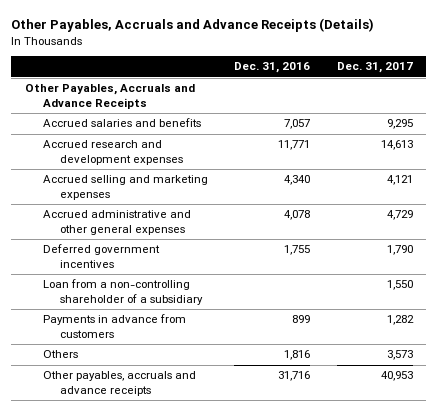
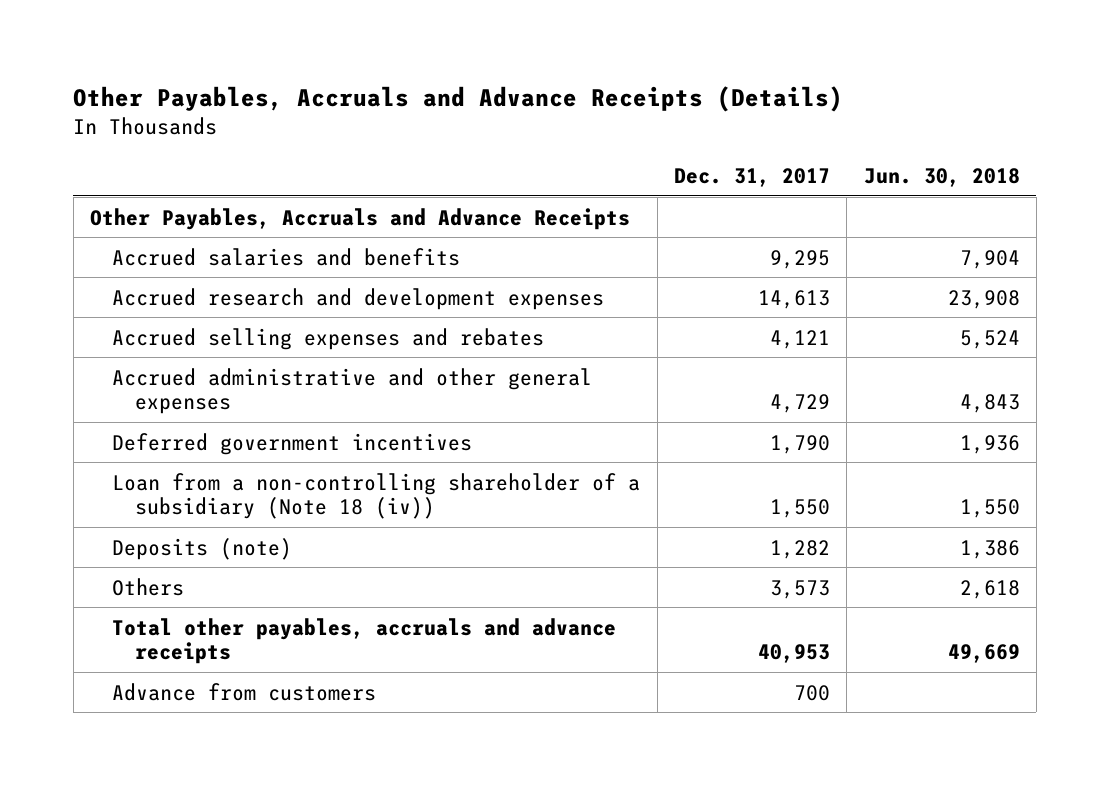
- | Dec. 31, 2016 | Dec. 31, 2017
+ | Dec. 31, 2017 | Jun. 30, 2018
- Accrued selling and marketing expenses | 4,340 | 4,121
+ Accrued selling expenses and rebates | 4,121 | 5,524
- Loan from a non-controlling shareholder of a subsidiary | | 1,550
- Payments in advance from customers | 899 | 1,282
+ Loan from a non-controlling shareholder of a subsidiary (Note 18 (iv)) | 1,550 | 1,550
+ Deposits (note) | 1,282 | 1,386
- Other payables, accruals and advance receipts | 31,716 | 40,953
+ Total other payables, accruals and advance receipts | 40,953 | 49,669
+ Advance from customers | 700 |

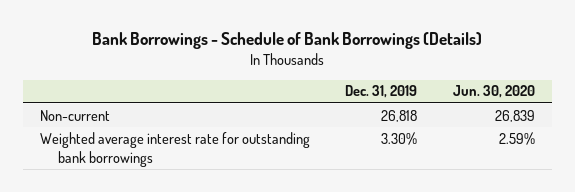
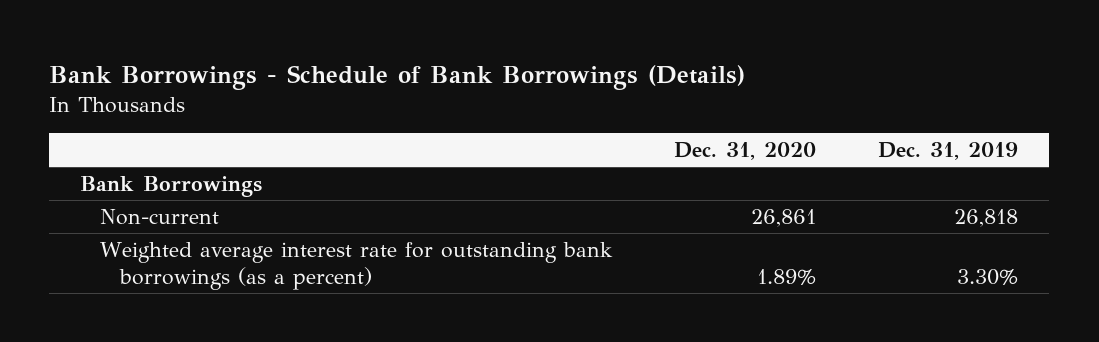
- | Dec. 31, 2019 | Jun. 30, 2020
+ | Dec. 31, 2020 | Dec. 31, 2019
+ Bank Borrowings
- Weighted average interest rate for outstanding bank borrowings | 3.30% | 2.59%
+ Weighted average interest rate for outstanding bank borrowings (as a percent) | 1.89% | 3.30%

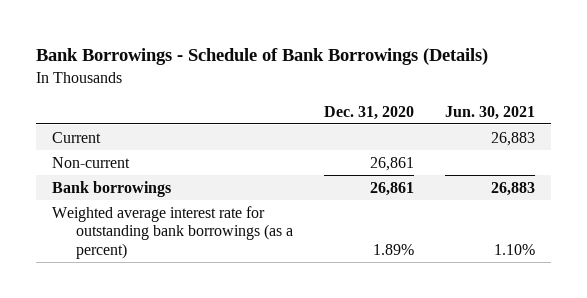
- | Dec. 31, 2020 | Dec. 31, 2019
+ | Dec. 31, 2020 | Jun. 30, 2021
- Bank Borrowings
+ Current | | 26,883
+ Bank borrowings | 26,861 | 26,883

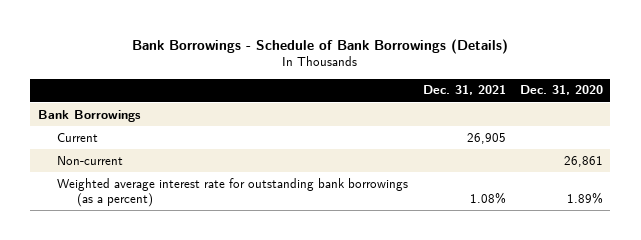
- | Dec. 31, 2020 | Jun. 30, 2021
+ | Dec. 31, 2021 | Dec. 31, 2020
+ Bank Borrowings
- Bank borrowings | 26,861 | 26,883

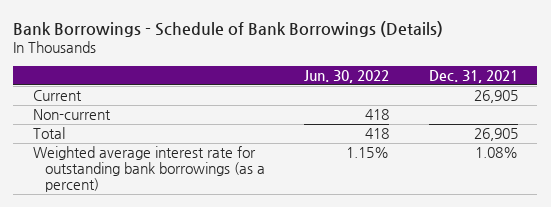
- | Dec. 31, 2021 | Dec. 31, 2020
+ | Jun. 30, 2022 | Dec. 31, 2021
- Bank Borrowings
+ Total | 418 | 26,905

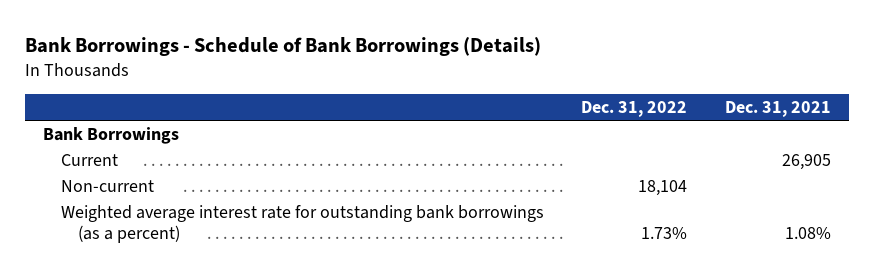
- | Jun. 30, 2022 | Dec. 31, 2021
+ | Dec. 31, 2022 | Dec. 31, 2021
+ Bank Borrowings
- Total | 418 | 26,905

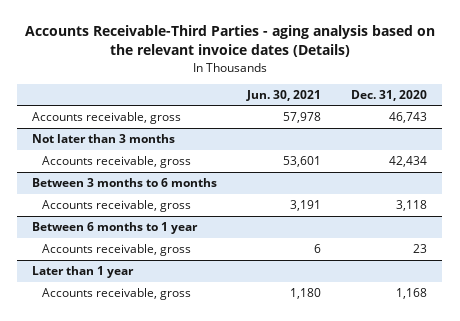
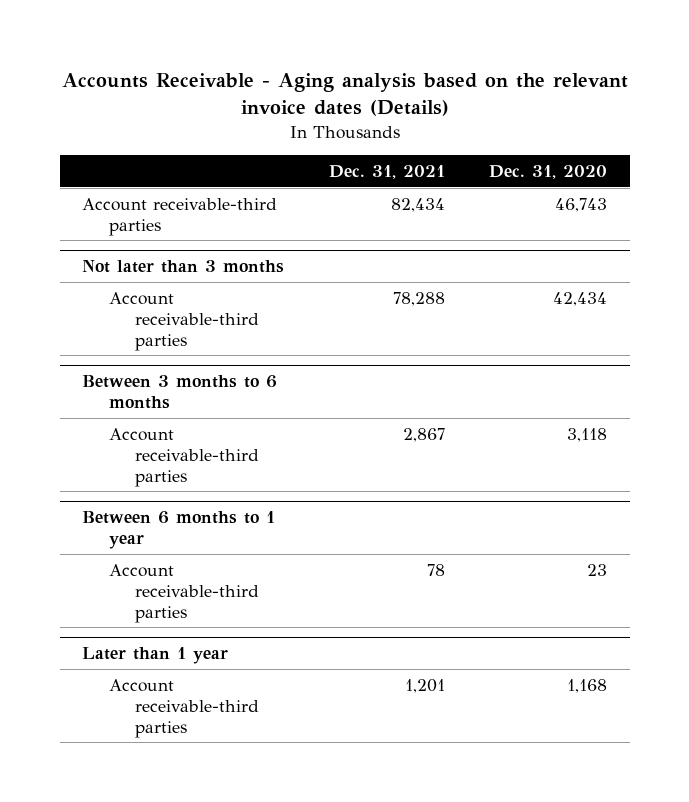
- Accounts Receivable-Third Parties - aging analysis based on the relevant invoice dates (Details)
+ Accounts Receivable - Aging analysis based on the relevant invoice dates (Details)
- | Jun. 30, 2021 | Dec. 31, 2020
+ | Dec. 31, 2021 | Dec. 31, 2020
- Accounts receivable, gross | 57,978 | 46,743
+ Account receivable-third parties | 82,434 | 46,743
@ Not later than 3 months
- Accounts receivable, gross | 53,601 | 42,434
+ Account receivable-third parties | 78,288 | 42,434
@ Between 3 months to 6 months
- Accounts receivable, gross | 3,191 | 3,118
+ Account receivable-third parties | 2,867 | 3,118
@ Between 6 months to 1 year
- Accounts receivable, gross | 6 | 23
+ Account receivable-third parties | 78 | 23
@ Later than 1 year
- Accounts receivable, gross | 1,180 | 1,168
+ Account receivable-third parties | 1,201 | 1,168

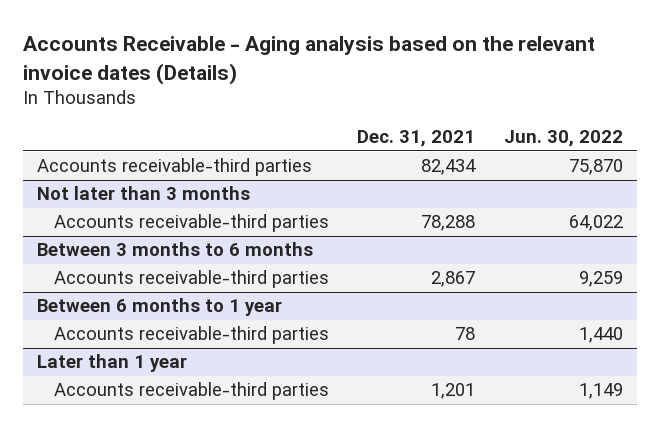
- | Dec. 31, 2021 | Dec. 31, 2020
+ | Dec. 31, 2021 | Jun. 30, 2022
- Account receivable-third parties | 82,434 | 46,743
+ Accounts receivable-third parties | 82,434 | 75,870
@ Not later than 3 months
- Account receivable-third parties | 78,288 | 42,434
+ Accounts receivable-third parties | 78,288 | 64,022
@ Between 3 months to 6 months
- Account receivable-third parties | 2,867 | 3,118
+ Accounts receivable-third parties | 2,867 | 9,259
@ Between 6 months to 1 year
- Account receivable-third parties | 78 | 23
+ Accounts receivable-third parties | 78 | 1,440
@ Later than 1 year
- Account receivable-third parties | 1,201 | 1,168
+ Accounts receivable-third parties | 1,201 | 1,149

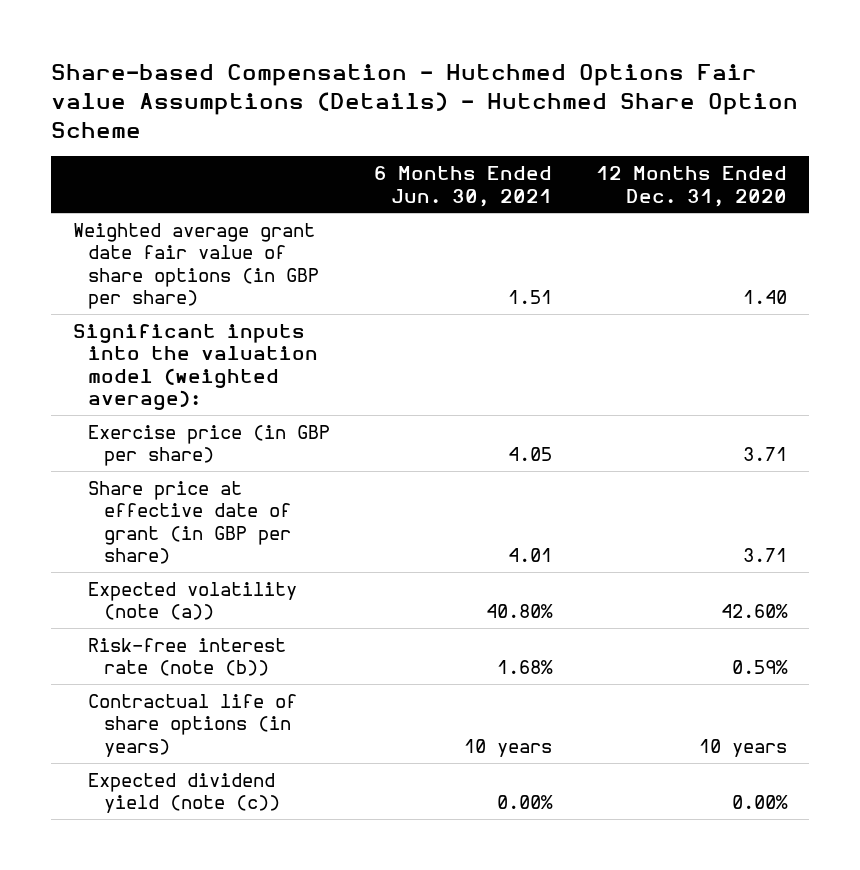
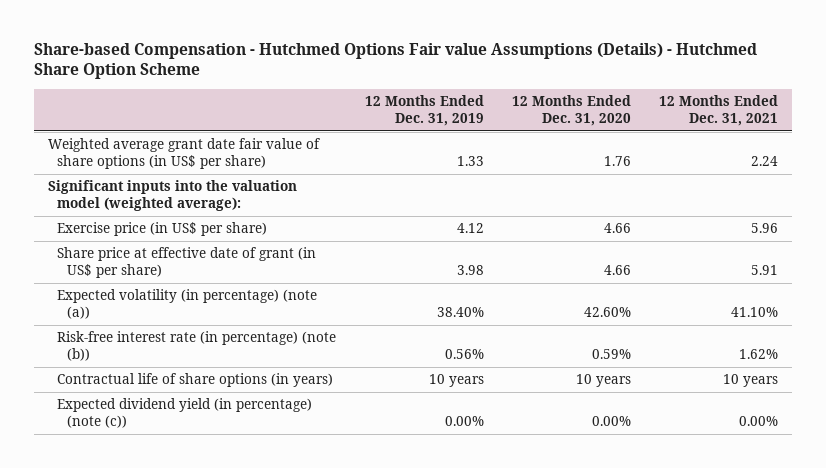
- | 6 Months Ended Jun. 30, 2021 | 12 Months Ended Dec. 31, 2020
+ | 12 Months Ended Dec. 31, 2019 | 12 Months Ended Dec. 31, 2020 | 12 Months Ended Dec. 31, 2021
- Weighted average grant date fair value of share options (in GBP per share) | 1.51 | 1.40
+ Weighted average grant date fair value of share options (in US$ per share) | 1.33 | 1.76 | 2.24
- Exercise price (in GBP per share) | 4.05 | 3.71
- Share price at effective date of grant (in GBP per share) | 4.01 | 3.71
- Expected volatility (note (a)) | 40.80% | 42.60%
- Risk-free interest rate (note (b)) | 1.68% | 0.59%
+ Exercise price (in US$ per share) | 4.12 | 4.66 | 5.96
+ Share price at effective date of grant (in US$ per share) | 3.98 | 4.66 | 5.91
+ Expected volatility (in percentage) (note (a)) | 38.40% | 42.60% | 41.10%
+ Risk-free interest rate (in percentage) (note (b)) | 0.56% | 0.59% | 1.62%
- Expected dividend yield (note (c)) | 0.00% | 0.00%
+ Expected dividend yield (in percentage) (note (c)) | 0.00% | 0.00% | 0.00%

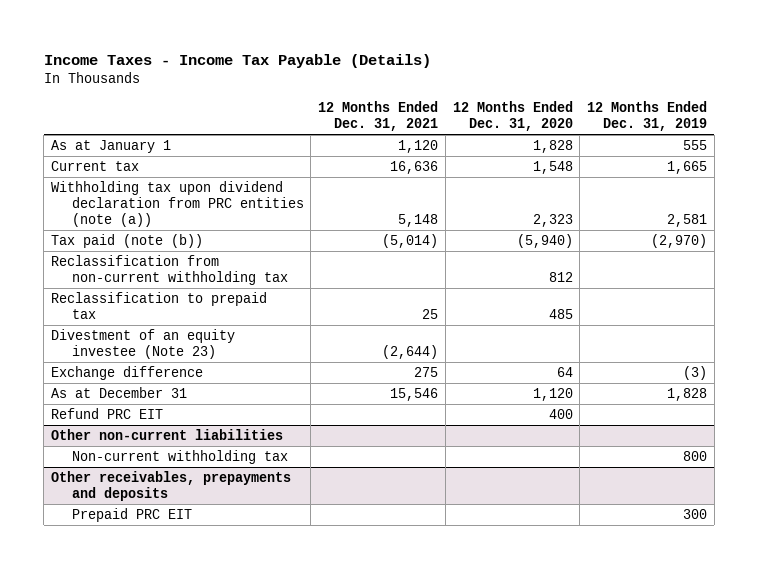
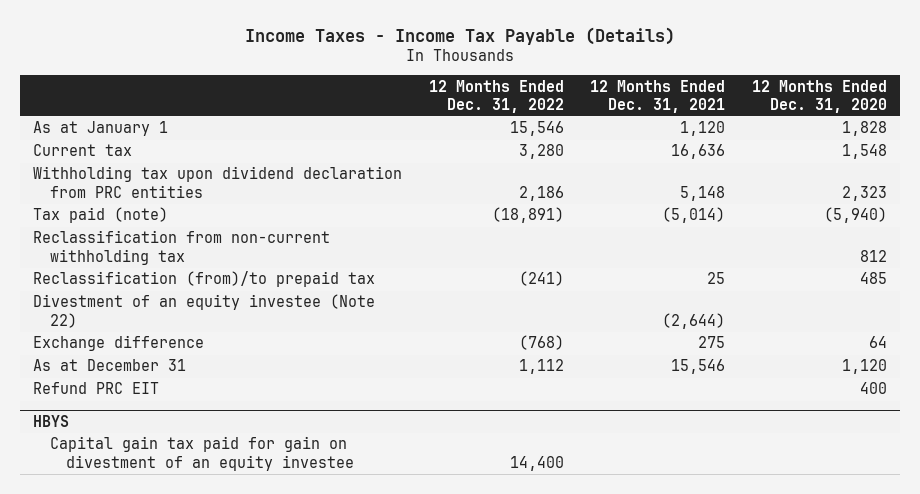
- | 12 Months Ended Dec. 31, 2021 | 12 Months Ended Dec. 31, 2020 | 12 Months Ended Dec. 31, 2019
+ | 12 Months Ended Dec. 31, 2022 | 12 Months Ended Dec. 31, 2021 | 12 Months Ended Dec. 31, 2020
- Withholding tax upon dividend declaration from PRC entities (note (a)) | 5,148 | 2,323 | 2,581
- Tax paid (note (b)) | (5,014) | (5,940) | (2,970)
+ Withholding tax upon dividend declaration from PRC entities | 2,186 | 5,148 | 2,323
+ Tax paid (note) | (18,891) | (5,014) | (5,940)
- Reclassification to prepaid tax | 25 | 485 |
- Divestment of an equity investee (Note 23) | (2,644) | |
+ Reclassification (from)/to prepaid tax | (241) | 25 | 485
+ Divestment of an equity investee (Note 22) | | (2,644) |
- Other non-current liabilities
- Non-current withholding tax | | | 800
- Other receivables, prepayments and deposits
- Prepaid PRC EIT | | | 300
+ HBYS
+ Capital gain tax paid for gain on divestment of an equity investee | 14,400 | |

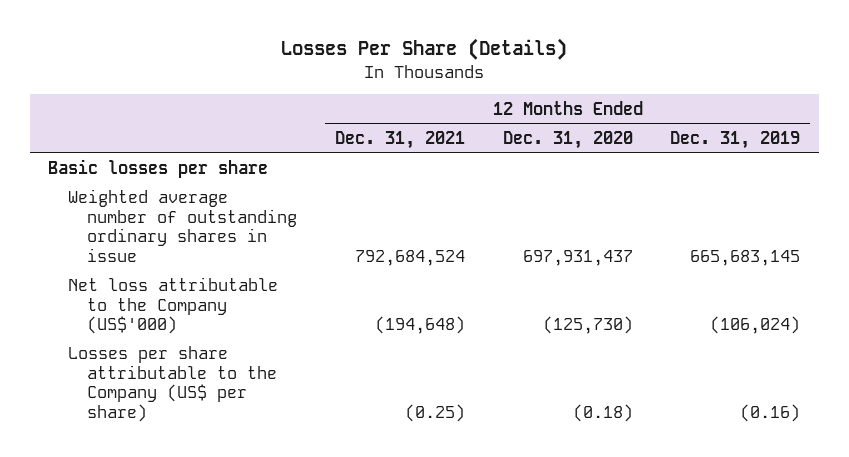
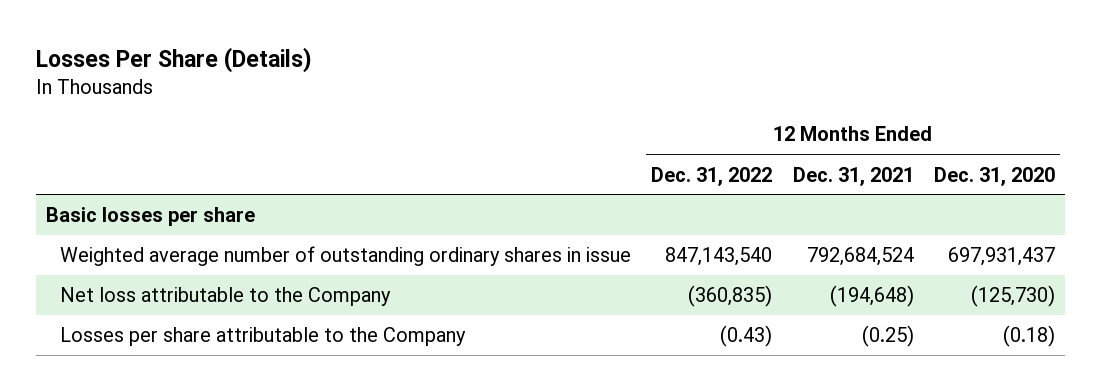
- | 12 Months Ended Dec. 31, 2021 | 12 Months Ended Dec. 31, 2020 | 12 Months Ended Dec. 31, 2019
+ | 12 Months Ended Dec. 31, 2022 | 12 Months Ended Dec. 31, 2021 | 12 Months Ended Dec. 31, 2020
- Net loss attributable to the Company (US$'000) | (194,648) | (125,730) | (106,024)
- Losses per share attributable to the Company (US$ per share) | (0.25) | (0.18) | (0.16)
+ Net loss attributable to the Company | (360,835) | (194,648) | (125,730)
+ Losses per share attributable to the Company | (0.43) | (0.25) | (0.18)

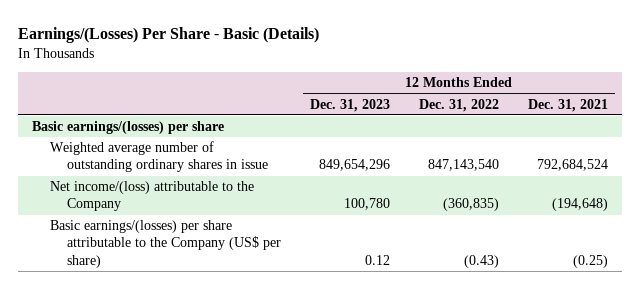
- Losses Per Share (Details)
+ Earnings/(Losses) Per Share - Basic (Details)
- | 12 Months Ended Dec. 31, 2022 | 12 Months Ended Dec. 31, 2021 | 12 Months Ended Dec. 31, 2020
+ | 12 Months Ended Dec. 31, 2023 | 12 Months Ended Dec. 31, 2022 | 12 Months Ended Dec. 31, 2021
- Basic losses per share
+ Basic earnings/(losses) per share
- Net loss attributable to the Company | (360,835) | (194,648) | (125,730)
- Losses per share attributable to the Company | (0.43) | (0.25) | (0.18)
+ Net income/(loss) attributable to the Company | 100,780 | (360,835) | (194,648)
+ Basic earnings/(losses) per share attributable to the Company (US$ per share) | 0.12 | (0.43) | (0.25)

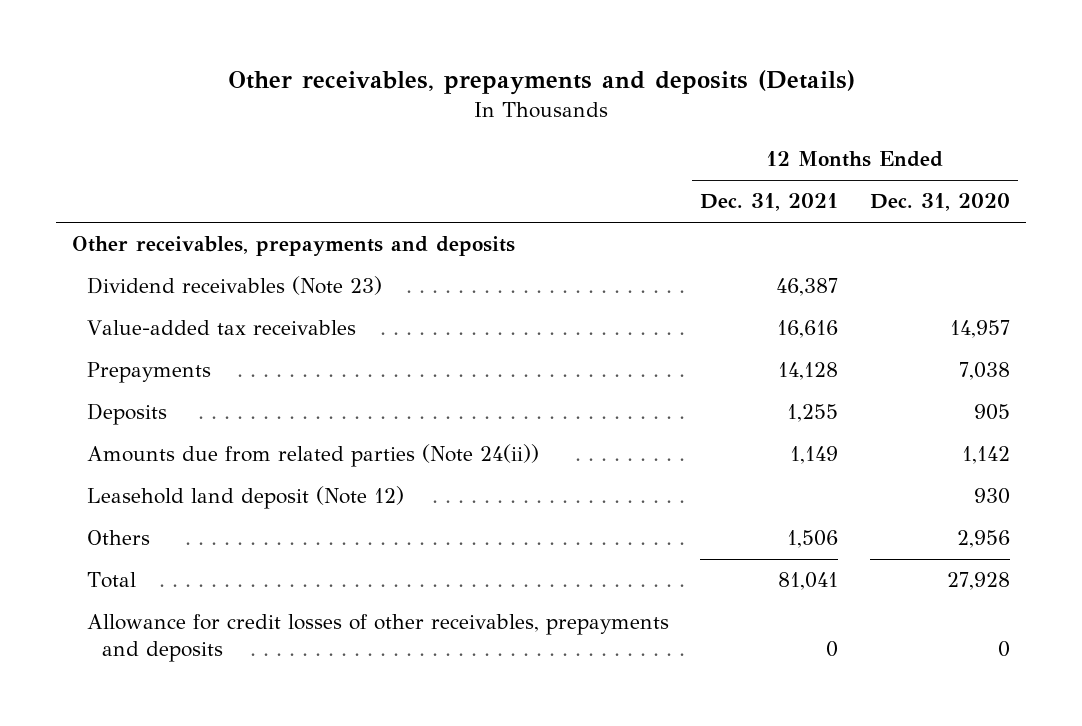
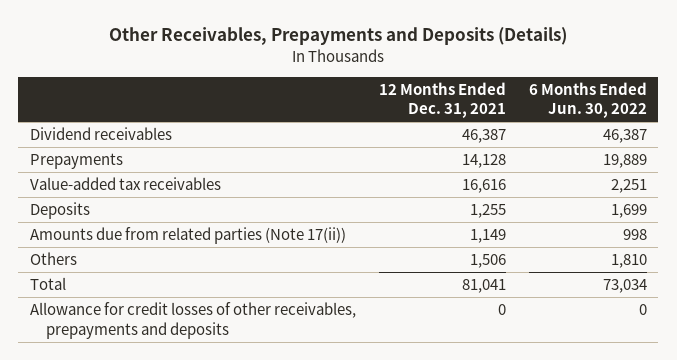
- Other receivables, prepayments and deposits (Details)
+ Other Receivables, Prepayments and Deposits (Details)
- | 12 Months Ended Dec. 31, 2021 | 12 Months Ended Dec. 31, 2020
+ | 12 Months Ended Dec. 31, 2021 | 6 Months Ended Jun. 30, 2022
- Other receivables, prepayments and deposits
- Dividend receivables (Note 23) | 46,387 |
+ Dividend receivables | 46,387 | 46,387
moved down: Value-added tax receivables | 16,616 | 2,251
- Amounts due from related parties (Note 24(ii)) | 1,149 | 1,142
- Leasehold land deposit (Note 12) | | 930
+ Amounts due from related parties (Note 17(ii)) | 1,149 | 998

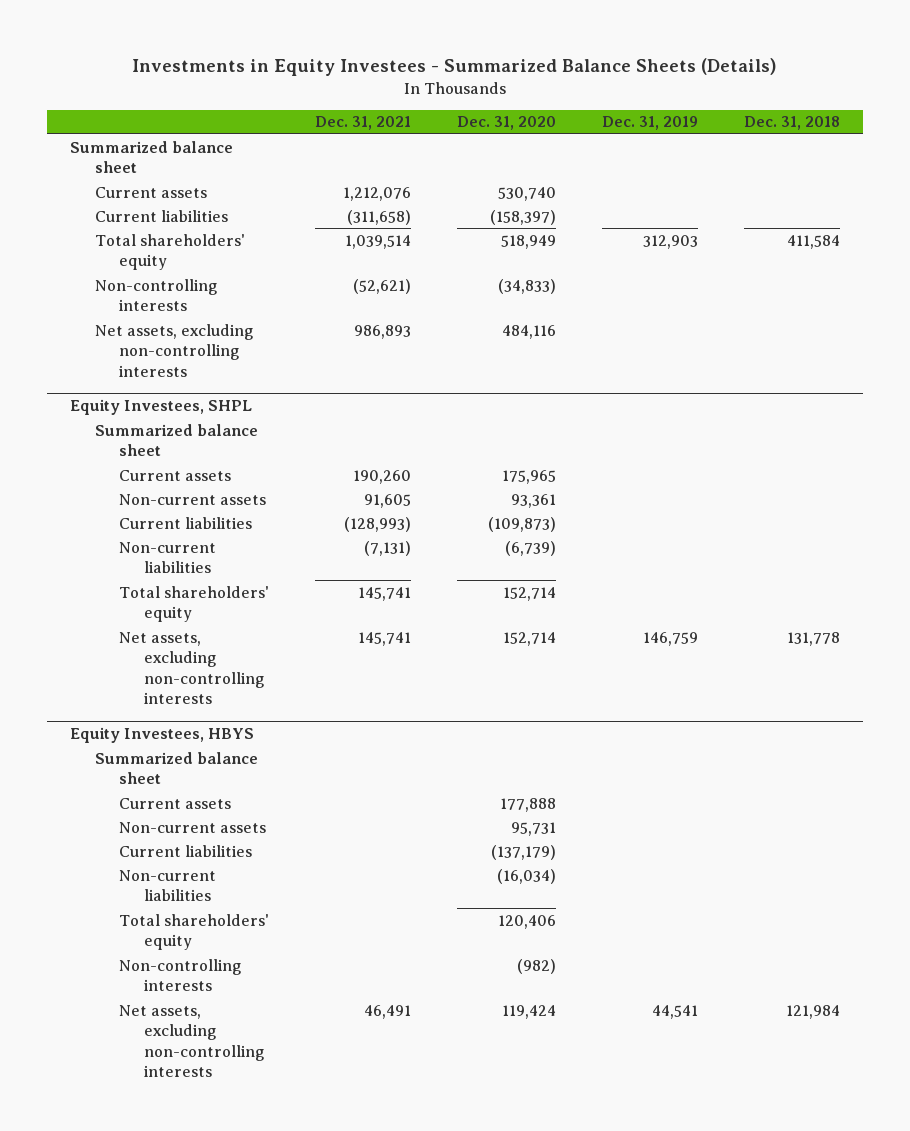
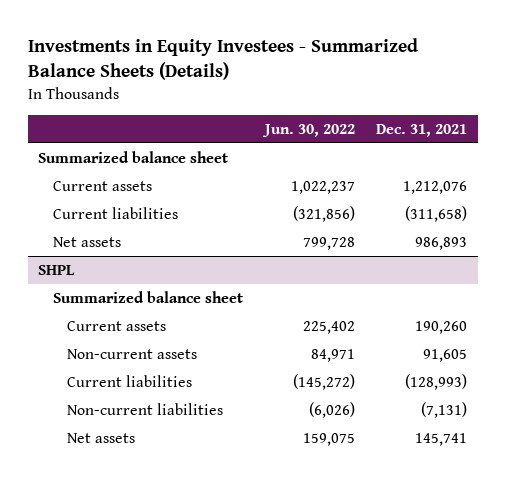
- | Dec. 31, 2021 | Dec. 31, 2020 | Dec. 31, 2019 | Dec. 31, 2018
+ | Jun. 30, 2022 | Dec. 31, 2021
- Total shareholders' equity | 1,039,514 | 518,949 | 312,903 | 411,584
- Non-controlling interests | (52,621) | (34,833) | |
- Net assets, excluding non-controlling interests | 986,893 | 484,116 | |
- Equity Investees, SHPL
+ Net assets | 799,728 | 986,893
+ SHPL
- Total shareholders' equity | 145,741 | 152,714 | |
- Net assets, excluding non-controlling interests | 145,741 | 152,714 | 146,759 | 131,778
- Equity Investees, HBYS
- Summarized balance sheet
- Current assets | | 177,888 | |
- Non-current assets | | 95,731 | |
- Current liabilities | | (137,179) | |
- Non-current liabilities | | (16,034) | |
- Total shareholders' equity | | 120,406 | |
- Non-controlling interests | | (982) | |
- Net assets, excluding non-controlling interests | 46,491 | 119,424 | 44,541 | 121,984
+ Net assets | 159,075 | 145,741

